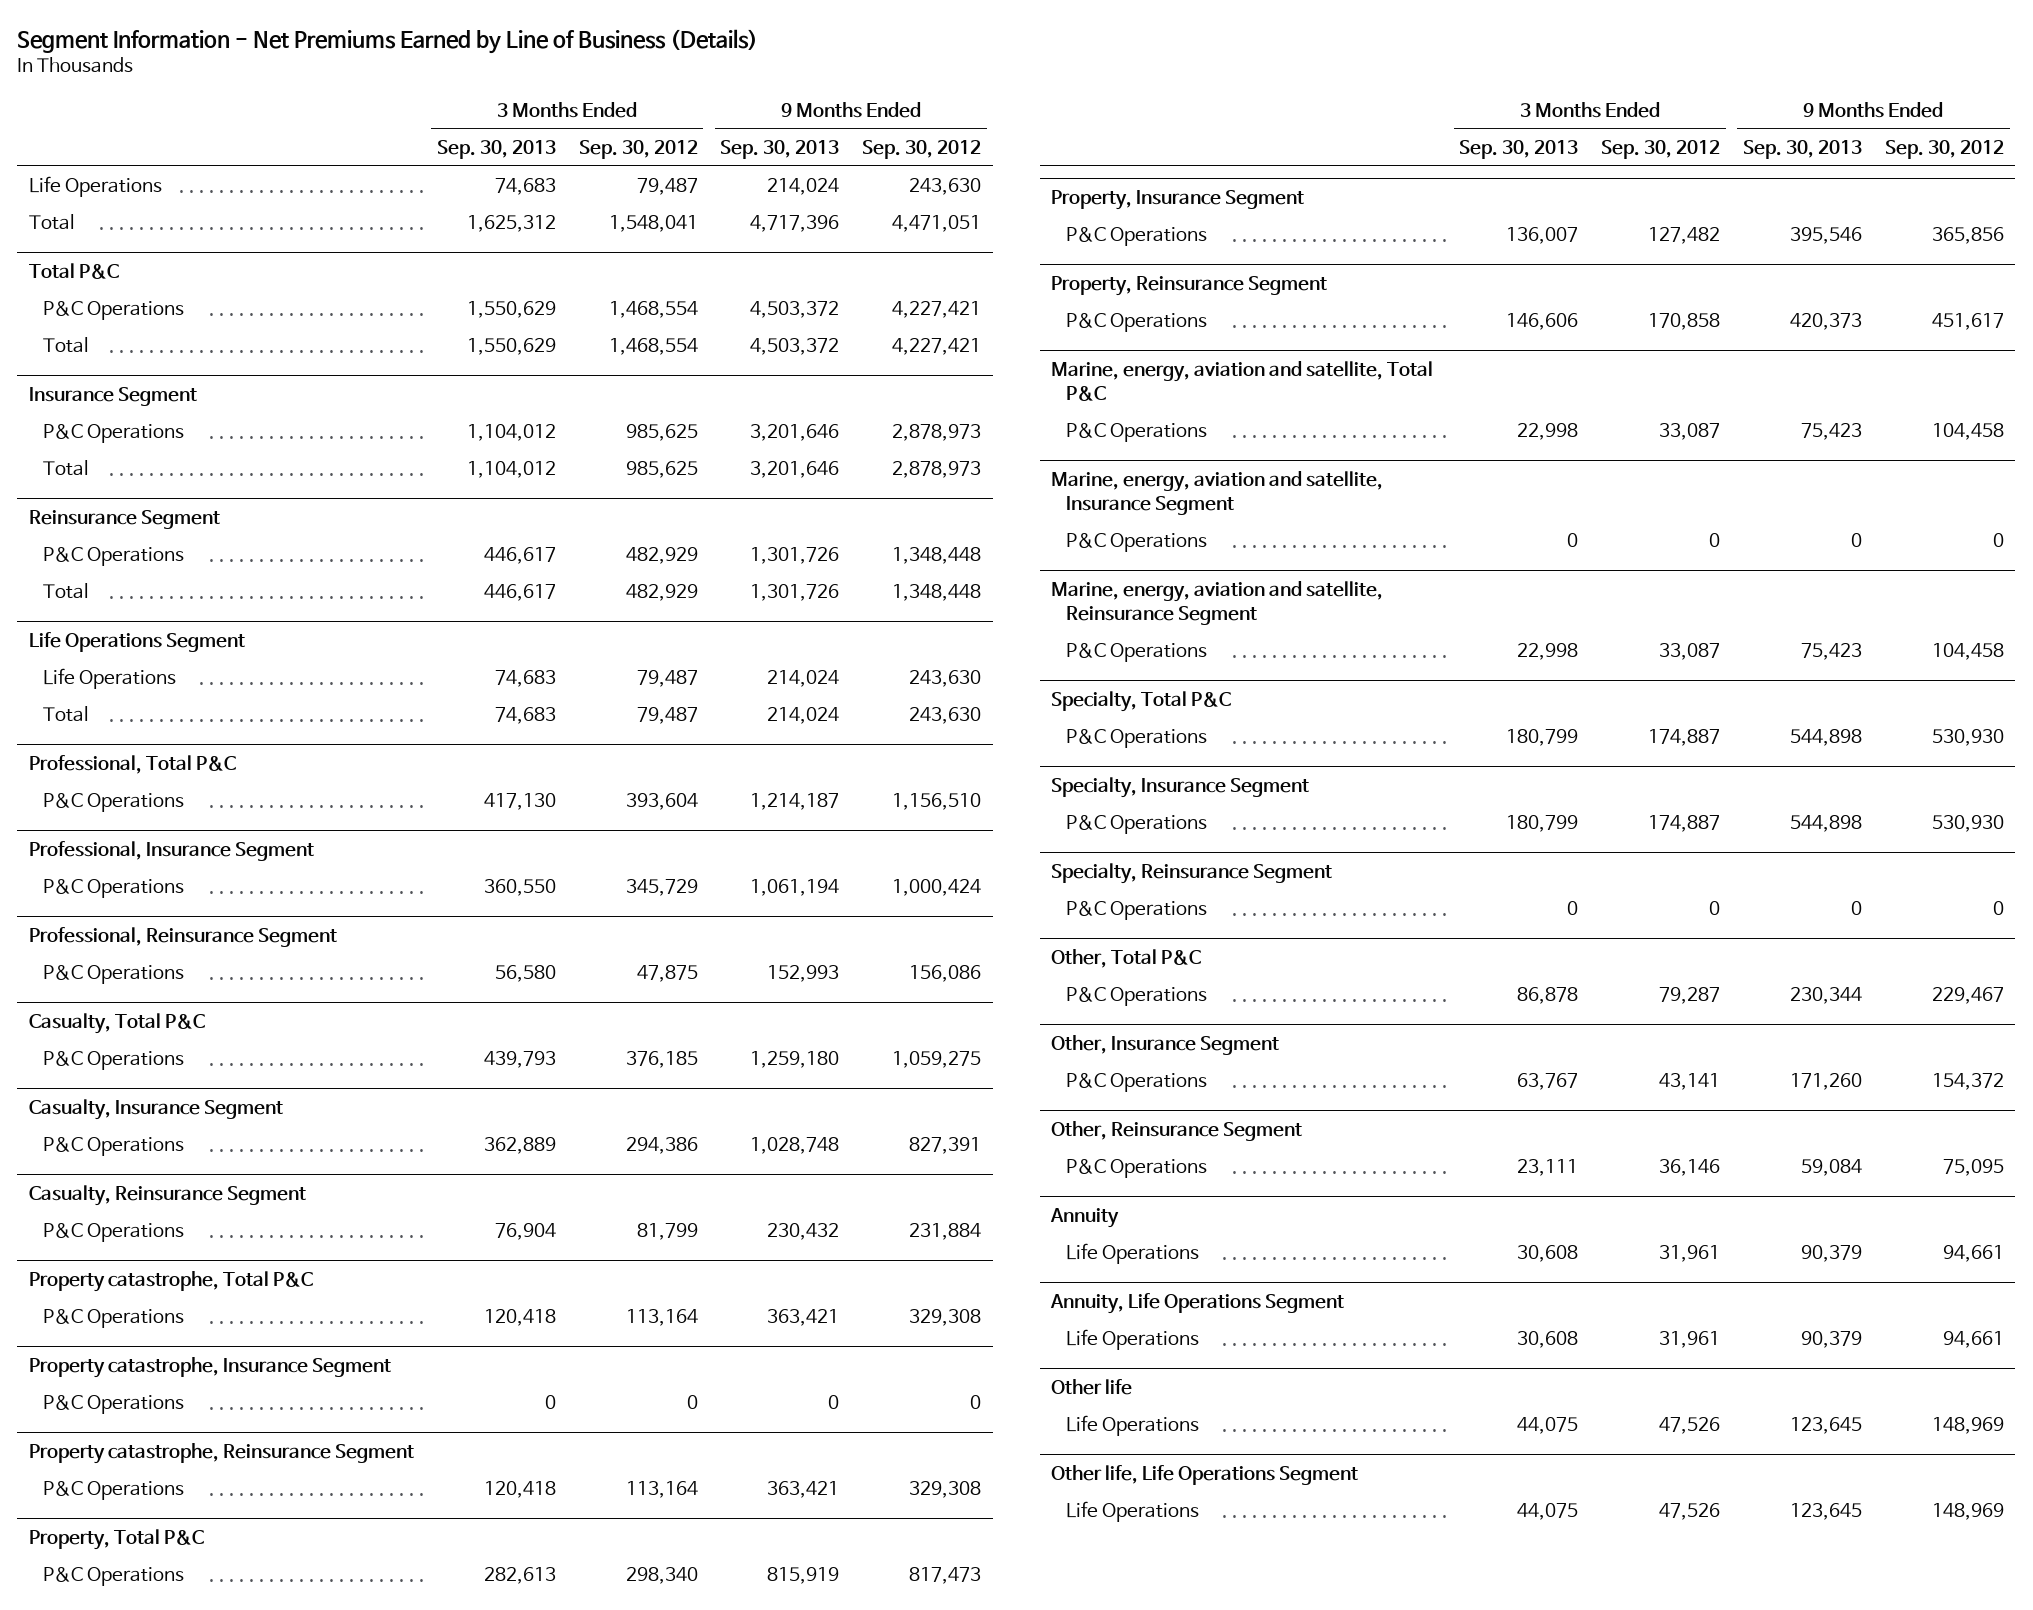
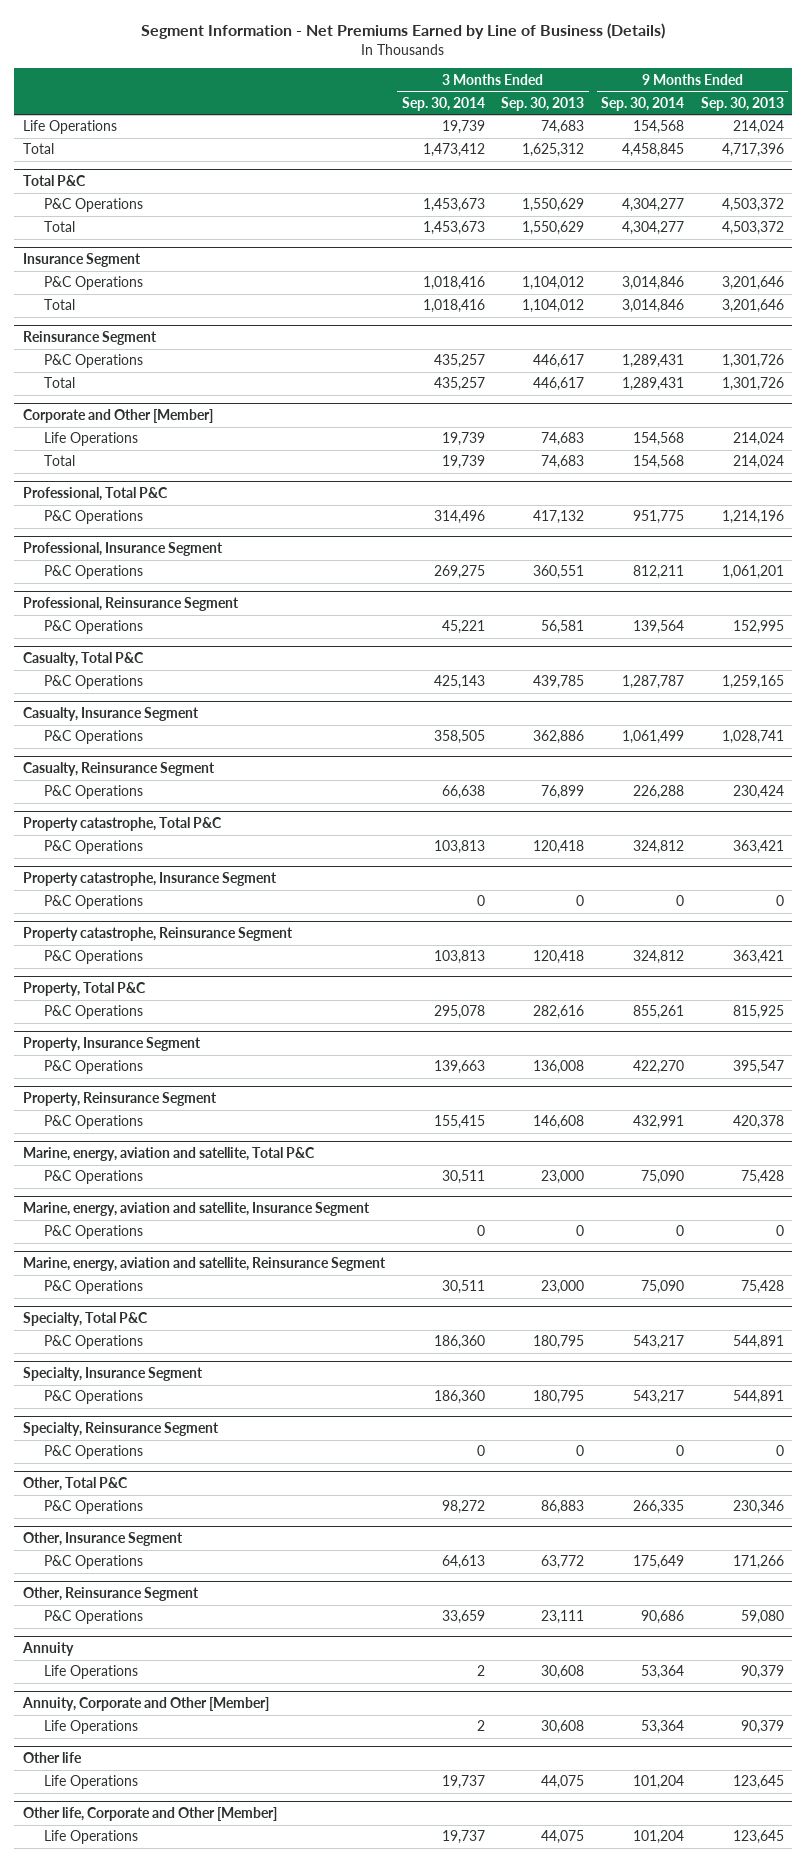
- | 3 Months Ended Sep. 30, 2013 | 3 Months Ended Sep. 30, 2012 | 9 Months Ended Sep. 30, 2013 | 9 Months Ended Sep. 30, 2012
+ | 3 Months Ended Sep. 30, 2014 | 3 Months Ended Sep. 30, 2013 | 9 Months Ended Sep. 30, 2014 | 9 Months Ended Sep. 30, 2013
- Life Operations Segment
+ Corporate and Other [Member]
@ Professional, Total P&C
- P&C Operations | 417,130 | 393,604 | 1,214,187 | 1,156,510
+ P&C Operations | 314,496 | 417,132 | 951,775 | 1,214,196
@ Professional, Insurance Segment
- P&C Operations | 360,550 | 345,729 | 1,061,194 | 1,000,424
+ P&C Operations | 269,275 | 360,551 | 812,211 | 1,061,201
@ Professional, Reinsurance Segment
- P&C Operations | 56,580 | 47,875 | 152,993 | 156,086
+ P&C Operations | 45,221 | 56,581 | 139,564 | 152,995
@ Casualty, Total P&C
- P&C Operations | 439,793 | 376,185 | 1,259,180 | 1,059,275
+ P&C Operations | 425,143 | 439,785 | 1,287,787 | 1,259,165
@ Casualty, Insurance Segment
- P&C Operations | 362,889 | 294,386 | 1,028,748 | 827,391
+ P&C Operations | 358,505 | 362,886 | 1,061,499 | 1,028,741
@ Casualty, Reinsurance Segment
- P&C Operations | 76,904 | 81,799 | 230,432 | 231,884
+ P&C Operations | 66,638 | 76,899 | 226,288 | 230,424
@ Property, Total P&C
- P&C Operations | 282,613 | 298,340 | 815,919 | 817,473
+ P&C Operations | 295,078 | 282,616 | 855,261 | 815,925
@ Property, Insurance Segment
- P&C Operations | 136,007 | 127,482 | 395,546 | 365,856
+ P&C Operations | 139,663 | 136,008 | 422,270 | 395,547
@ Property, Reinsurance Segment
- P&C Operations | 146,606 | 170,858 | 420,373 | 451,617
+ P&C Operations | 155,415 | 146,608 | 432,991 | 420,378
@ Marine, energy, aviation and satellite, Total P&C
- P&C Operations | 22,998 | 33,087 | 75,423 | 104,458
+ P&C Operations | 30,511 | 23,000 | 75,090 | 75,428
@ Marine, energy, aviation and satellite, Reinsurance Segment
- P&C Operations | 22,998 | 33,087 | 75,423 | 104,458
+ P&C Operations | 30,511 | 23,000 | 75,090 | 75,428
@ Specialty, Total P&C
- P&C Operations | 180,799 | 174,887 | 544,898 | 530,930
+ P&C Operations | 186,360 | 180,795 | 543,217 | 544,891
@ Specialty, Insurance Segment
- P&C Operations | 180,799 | 174,887 | 544,898 | 530,930
+ P&C Operations | 186,360 | 180,795 | 543,217 | 544,891
@ Other, Total P&C
- P&C Operations | 86,878 | 79,287 | 230,344 | 229,467
+ P&C Operations | 98,272 | 86,883 | 266,335 | 230,346
@ Other, Insurance Segment
- P&C Operations | 63,767 | 43,141 | 171,260 | 154,372
+ P&C Operations | 64,613 | 63,772 | 175,649 | 171,266
@ Other, Reinsurance Segment
- P&C Operations | 23,111 | 36,146 | 59,084 | 75,095
+ P&C Operations | 33,659 | 23,111 | 90,686 | 59,080
- Annuity, Life Operations Segment
+ Annuity, Corporate and Other [Member]
- Other life, Life Operations Segment
+ Other life, Corporate and Other [Member]

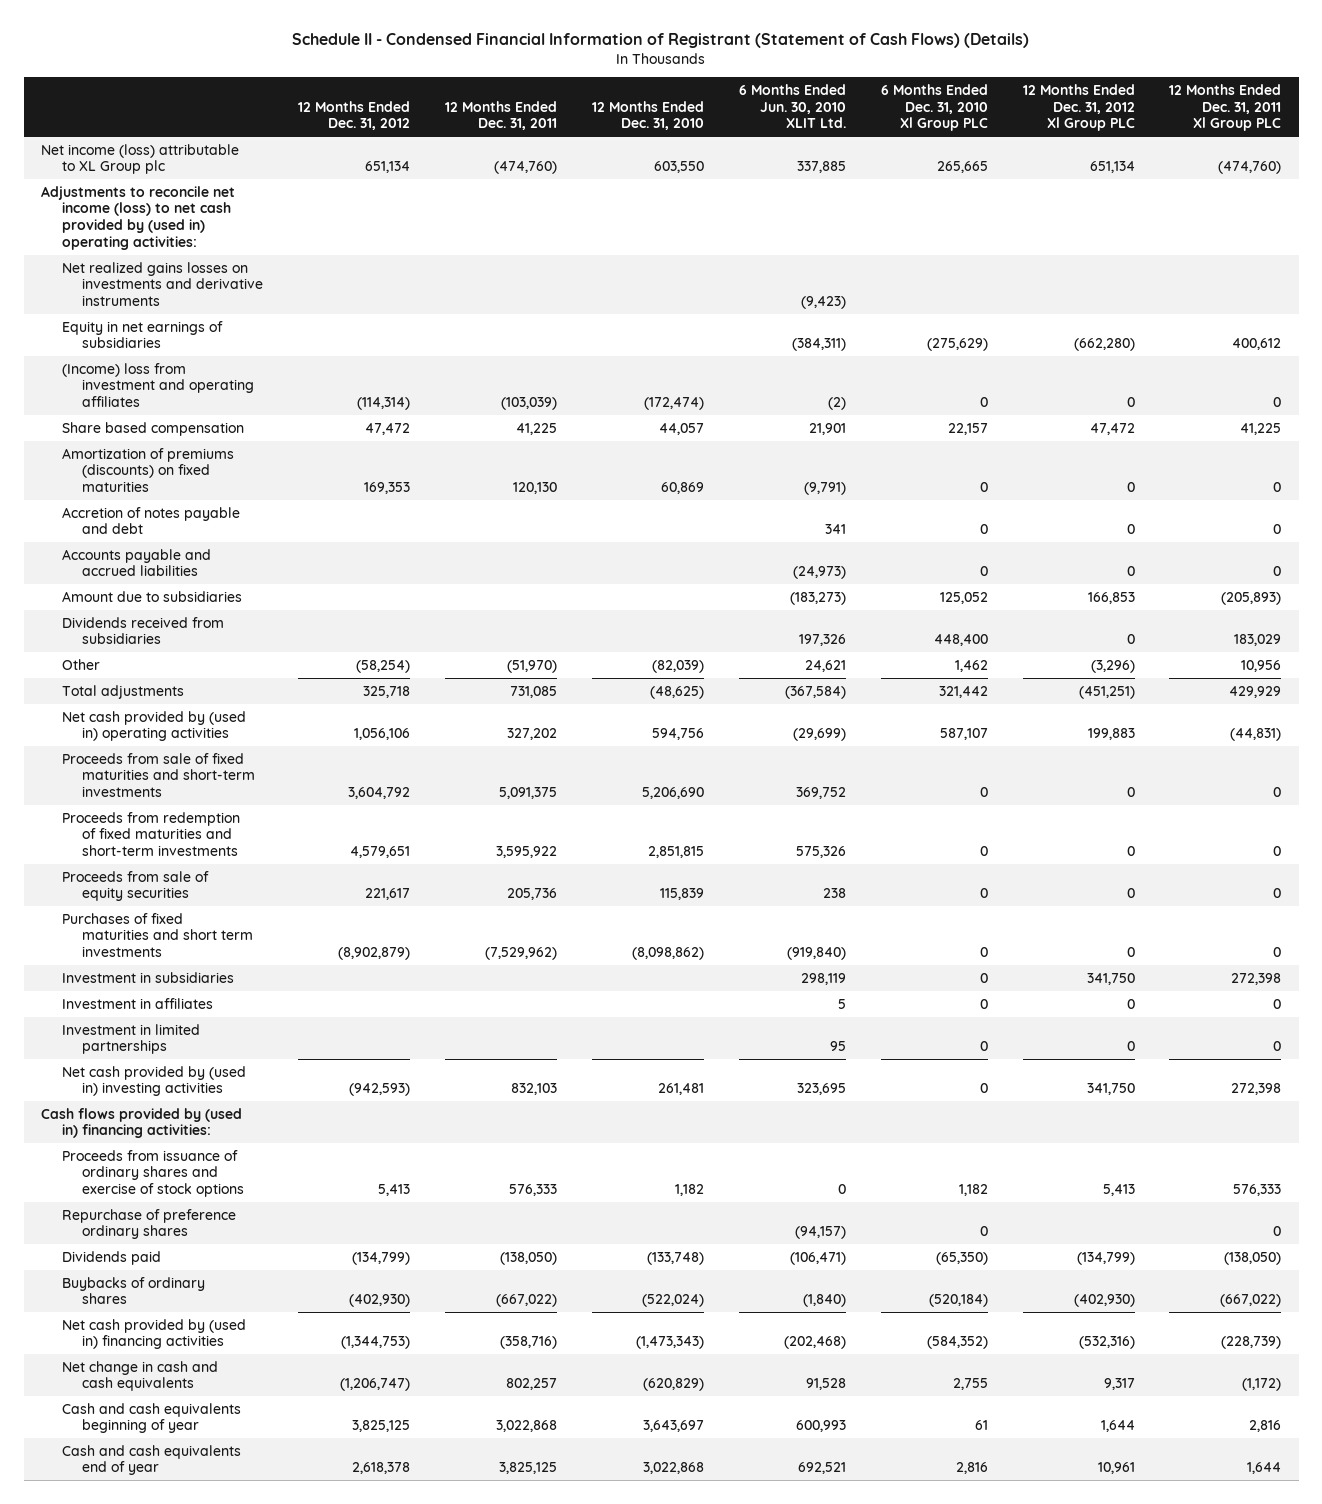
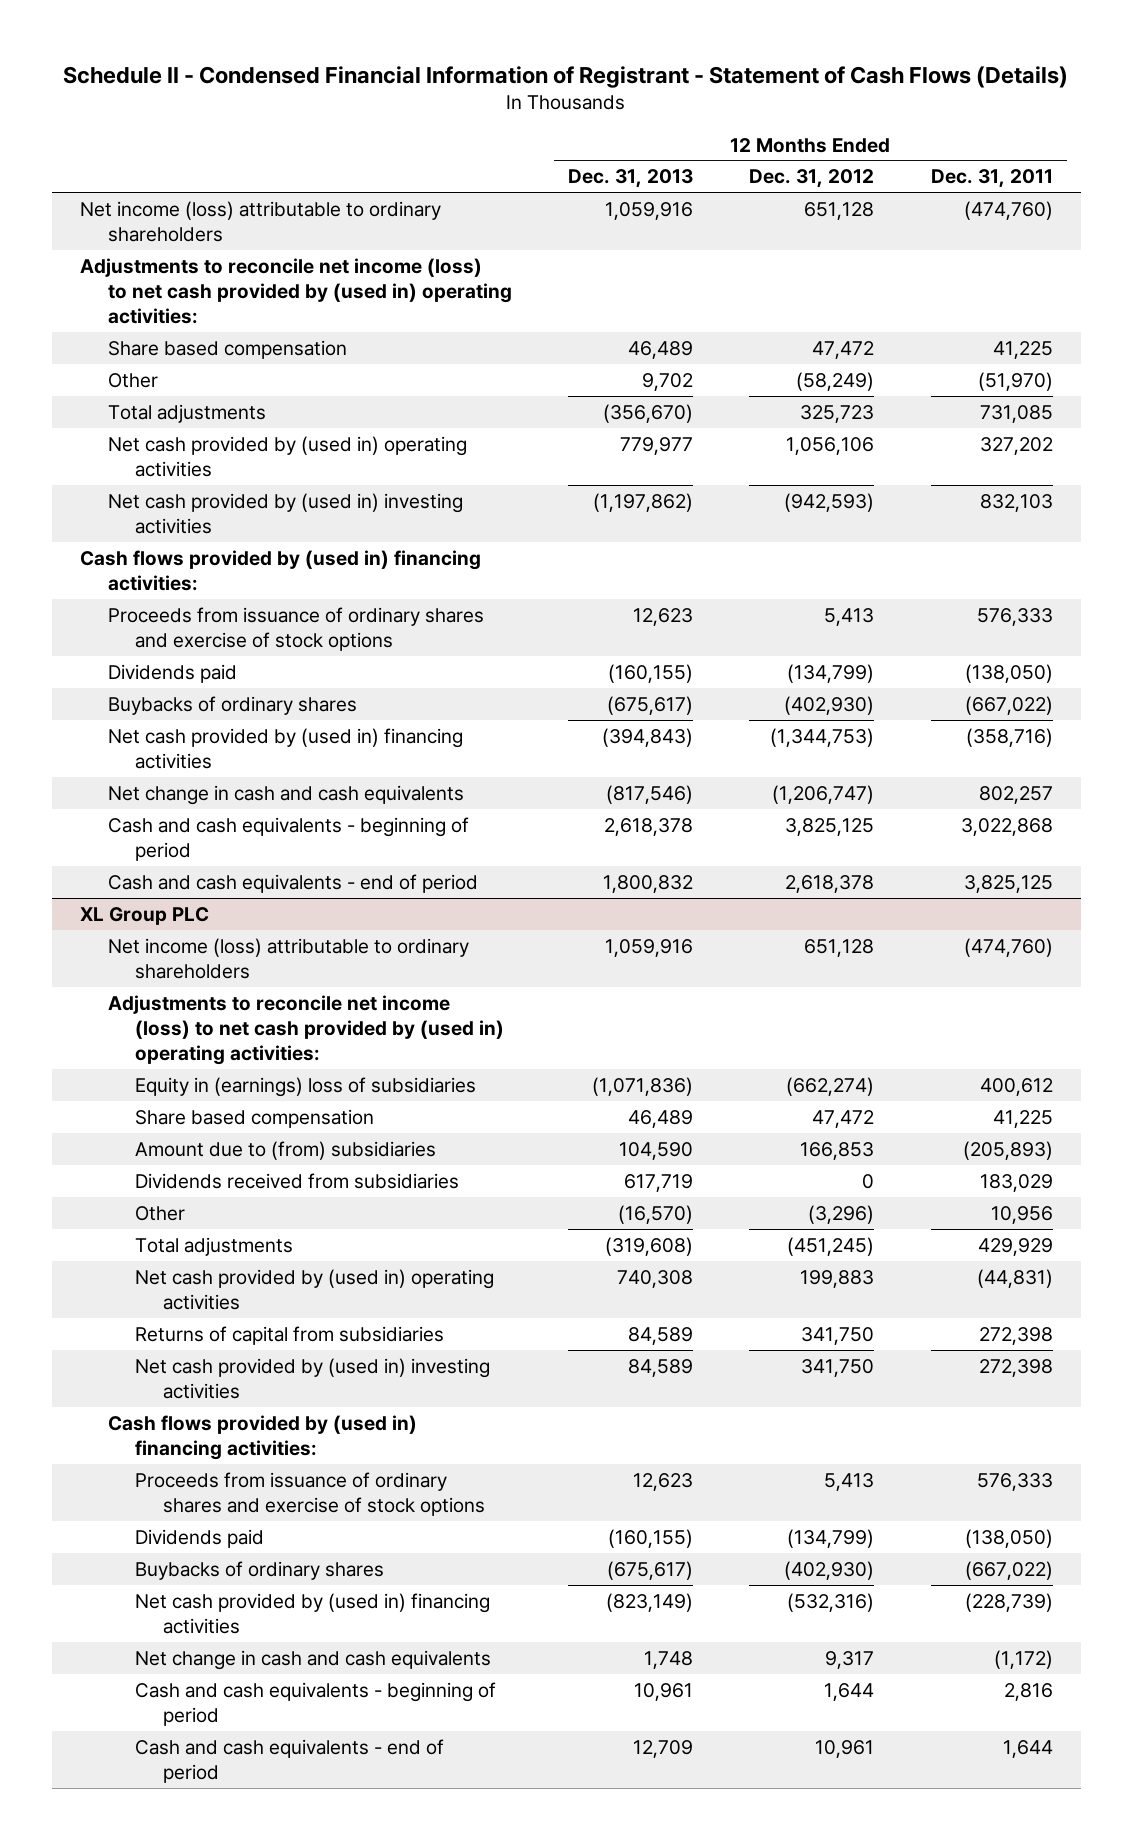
- Schedule II - Condensed Financial Information of Registrant (Statement of Cash Flows) (Details)
+ Schedule II - Condensed Financial Information of Registrant - Statement of Cash Flows (Details)
- | 12 Months Ended Dec. 31, 2012 | 12 Months Ended Dec. 31, 2011 | 12 Months Ended Dec. 31, 2010 | 6 Months Ended Jun. 30, 2010 XLIT Ltd. | 6 Months Ended Dec. 31, 2010 Xl Group PLC | 12 Months Ended Dec. 31, 2012 Xl Group PLC | 12 Months Ended Dec. 31, 2011 Xl Group PLC
+ | 12 Months Ended Dec. 31, 2013 | 12 Months Ended Dec. 31, 2012 | 12 Months Ended Dec. 31, 2011
- Net income (loss) attributable to XL Group plc | 651,134 | (474,760) | 603,550 | 337,885 | 265,665 | 651,134 | (474,760)
+ Net income (loss) attributable to ordinary shareholders | 1,059,916 | 651,128 | (474,760)
- Net realized gains losses on investments and derivative instruments | | | | (9,423) | | |
- Equity in net earnings of subsidiaries | | | | (384,311) | (275,629) | (662,280) | 400,612
- (Income) loss from investment and operating affiliates | (114,314) | (103,039) | (172,474) | (2) | 0 | 0 | 0
- Amortization of premiums (discounts) on fixed maturities | 169,353 | 120,130 | 60,869 | (9,791) | 0 | 0 | 0
- Accretion of notes payable and debt | | | | 341 | 0 | 0 | 0
- Accounts payable and accrued liabilities | | | | (24,973) | 0 | 0 | 0
- Amount due to subsidiaries | | | | (183,273) | 125,052 | 166,853 | (205,893)
- Dividends received from subsidiaries | | | | 197,326 | 448,400 | 0 | 183,029
- Other | (58,254) | (51,970) | (82,039) | 24,621 | 1,462 | (3,296) | 10,956
- Total adjustments | 325,718 | 731,085 | (48,625) | (367,584) | 321,442 | (451,251) | 429,929
+ Other | 9,702 | (58,249) | (51,970)
+ Total adjustments | (356,670) | 325,723 | 731,085
- Proceeds from sale of fixed maturities and short-term investments | 3,604,792 | 5,091,375 | 5,206,690 | 369,752 | 0 | 0 | 0
- Proceeds from redemption of fixed maturities and short-term investments | 4,579,651 | 3,595,922 | 2,851,815 | 575,326 | 0 | 0 | 0
- Proceeds from sale of equity securities | 221,617 | 205,736 | 115,839 | 238 | 0 | 0 | 0
- Purchases of fixed maturities and short term investments | (8,902,879) | (7,529,962) | (8,098,862) | (919,840) | 0 | 0 | 0
- Investment in subsidiaries | | | | 298,119 | 0 | 341,750 | 272,398
- Investment in affiliates | | | | 5 | 0 | 0 | 0
- Investment in limited partnerships | | | | 95 | 0 | 0 | 0
- Repurchase of preference ordinary shares | | | | (94,157) | 0 | | 0
- Cash and cash equivalents beginning of year | 3,825,125 | 3,022,868 | 3,643,697 | 600,993 | 61 | 1,644 | 2,816
- Cash and cash equivalents end of year | 2,618,378 | 3,825,125 | 3,022,868 | 692,521 | 2,816 | 10,961 | 1,644
+ Cash and cash equivalents - beginning of period | 2,618,378 | 3,825,125 | 3,022,868
+ Cash and cash equivalents - end of period | 1,800,832 | 2,618,378 | 3,825,125
+ XL Group PLC
+ Net income (loss) attributable to ordinary shareholders | 1,059,916 | 651,128 | (474,760)
+ Adjustments to reconcile net income (loss) to net cash provided by (used in) operating activities:
+ Equity in (earnings) loss of subsidiaries | (1,071,836) | (662,274) | 400,612
+ Share based compensation | 46,489 | 47,472 | 41,225
+ Amount due to (from) subsidiaries | 104,590 | 166,853 | (205,893)
+ Dividends received from subsidiaries | 617,719 | 0 | 183,029
+ Other | (16,570) | (3,296) | 10,956
+ Total adjustments | (319,608) | (451,245) | 429,929
+ Net cash provided by (used in) operating activities | 740,308 | 199,883 | (44,831)
+ Returns of capital from subsidiaries | 84,589 | 341,750 | 272,398
+ Net cash provided by (used in) investing activities | 84,589 | 341,750 | 272,398
+ Cash flows provided by (used in) financing activities:
+ Proceeds from issuance of ordinary shares and exercise of stock options | 12,623 | 5,413 | 576,333
+ Dividends paid | (160,155) | (134,799) | (138,050)
+ Buybacks of ordinary shares | (675,617) | (402,930) | (667,022)
+ Net cash provided by (used in) financing activities | (823,149) | (532,316) | (228,739)
+ Net change in cash and cash equivalents | 1,748 | 9,317 | (1,172)
+ Cash and cash equivalents - beginning of period | 10,961 | 1,644 | 2,816
+ Cash and cash equivalents - end of period | 12,709 | 10,961 | 1,644

